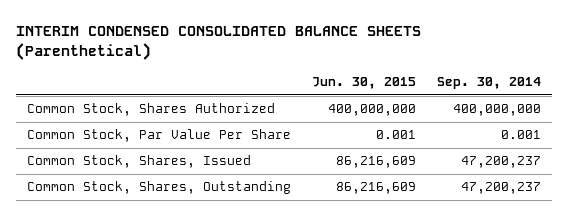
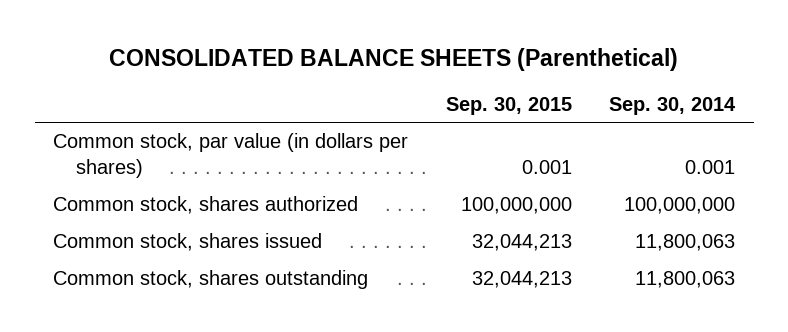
- INTERIM CONDENSED CONSOLIDATED BALANCE SHEETS (Parenthetical)
+ CONSOLIDATED BALANCE SHEETS (Parenthetical)
- | Jun. 30, 2015 | Sep. 30, 2014
+ | Sep. 30, 2015 | Sep. 30, 2014
- Common Stock, Shares Authorized | 400,000,000 | 400,000,000
- Common Stock, Par Value Per Share | 0.001 | 0.001
- Common Stock, Shares, Issued | 86,216,609 | 47,200,237
- Common Stock, Shares, Outstanding | 86,216,609 | 47,200,237
+ Common stock, par value (in dollars per shares) | 0.001 | 0.001
+ Common stock, shares authorized | 100,000,000 | 100,000,000
+ Common stock, shares issued | 32,044,213 | 11,800,063
+ Common stock, shares outstanding | 32,044,213 | 11,800,063

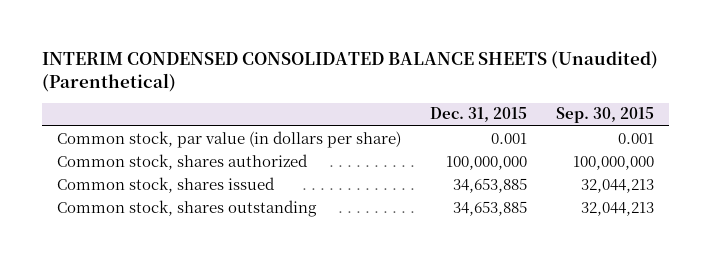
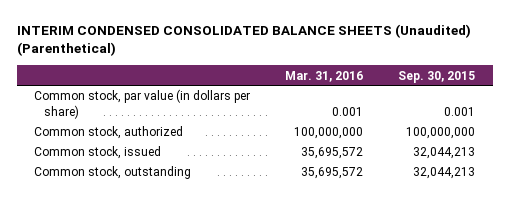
- | Dec. 31, 2015 | Sep. 30, 2015
+ | Mar. 31, 2016 | Sep. 30, 2015
- Common stock, shares authorized | 100,000,000 | 100,000,000
- Common stock, shares issued | 34,653,885 | 32,044,213
- Common stock, shares outstanding | 34,653,885 | 32,044,213
+ Common stock, authorized | 100,000,000 | 100,000,000
+ Common stock, issued | 35,695,572 | 32,044,213
+ Common stock, outstanding | 35,695,572 | 32,044,213

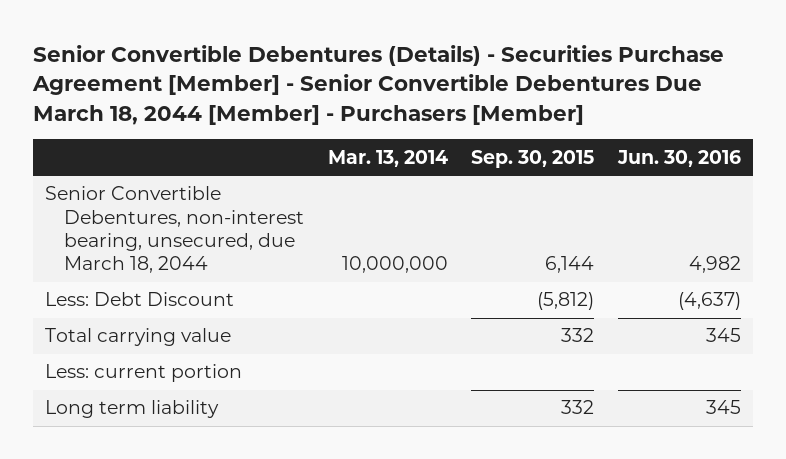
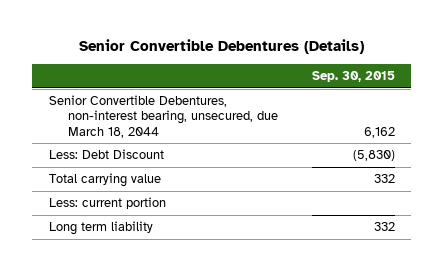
- Senior Convertible Debentures (Details) - Securities Purchase Agreement [Member] - Senior Convertible Debentures Due March 18, 2044 [Member] - Purchasers [Member]
+ Senior Convertible Debentures (Details)
- | Mar. 13, 2014 | Sep. 30, 2015 | Jun. 30, 2016
+ | Sep. 30, 2015
- Senior Convertible Debentures, non-interest bearing, unsecured, due March 18, 2044 | 10,000,000 | 6,144 | 4,982
- Less: Debt Discount | | (5,812) | (4,637)
+ Senior Convertible Debentures, non-interest bearing, unsecured, due March 18, 2044 | 6,162
+ Less: Debt Discount | (5,830)

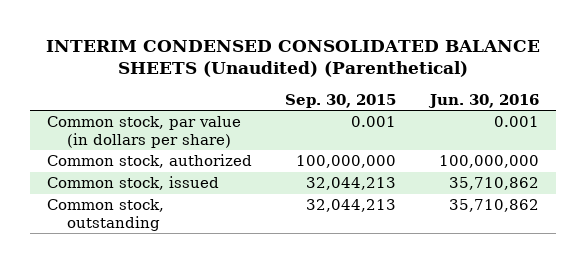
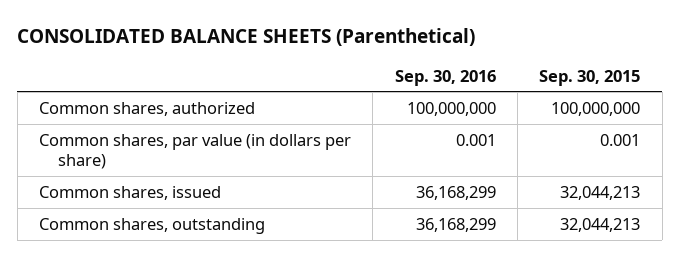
- INTERIM CONDENSED CONSOLIDATED BALANCE SHEETS (Unaudited) (Parenthetical)
+ CONSOLIDATED BALANCE SHEETS (Parenthetical)
- | Sep. 30, 2015 | Jun. 30, 2016
+ | Sep. 30, 2016 | Sep. 30, 2015
- Common stock, par value (in dollars per share) | 0.001 | 0.001
- Common stock, authorized | 100,000,000 | 100,000,000
- Common stock, issued | 32,044,213 | 35,710,862
- Common stock, outstanding | 32,044,213 | 35,710,862
+ Common shares, authorized | 100,000,000 | 100,000,000
+ Common shares, par value (in dollars per share) | 0.001 | 0.001
+ Common shares, issued | 36,168,299 | 32,044,213
+ Common shares, outstanding | 36,168,299 | 32,044,213

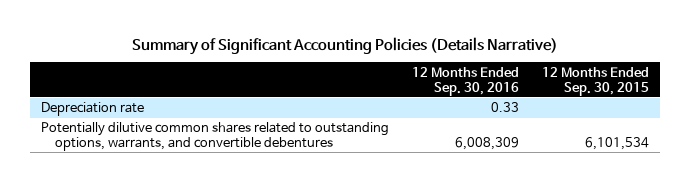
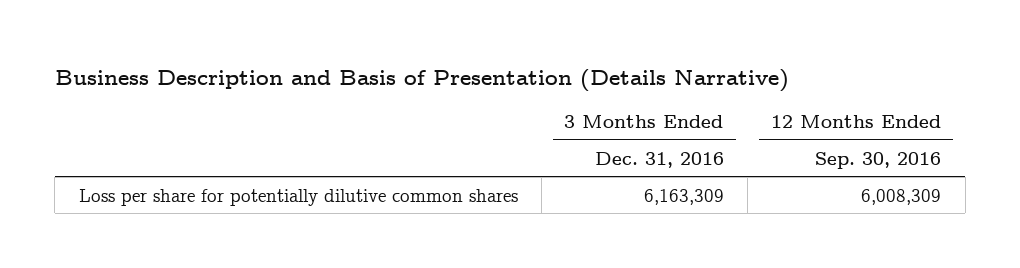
- Summary of Significant Accounting Policies (Details Narrative)
+ Business Description and Basis of Presentation (Details Narrative)
- | 12 Months Ended Sep. 30, 2016 | 12 Months Ended Sep. 30, 2015
+ | 3 Months Ended Dec. 31, 2016 | 12 Months Ended Sep. 30, 2016
- Depreciation rate | 0.33 |
- Potentially dilutive common shares related to outstanding options, warrants, and convertible debentures | 6,008,309 | 6,101,534
+ Loss per share for potentially dilutive common shares | 6,163,309 | 6,008,309

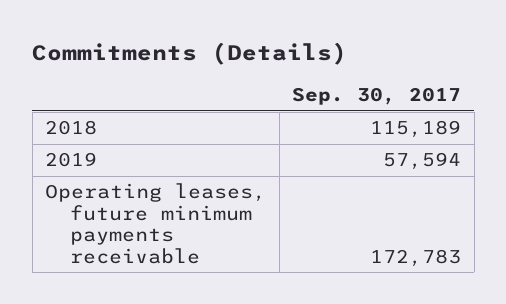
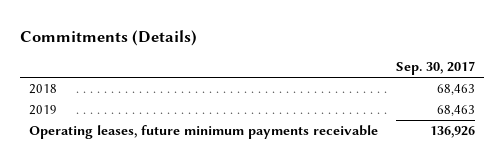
- 2018 | 115,189
- 2019 | 57,594
- Operating leases, future minimum payments receivable | 172,783
+ 2018 | 68,463
+ 2019 | 68,463
+ Operating leases, future minimum payments receivable | 136,926

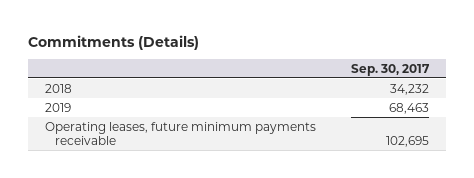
- 2018 | 68,463
+ 2018 | 34,232
- Operating leases, future minimum payments receivable | 136,926
+ Operating leases, future minimum payments receivable | 102,695

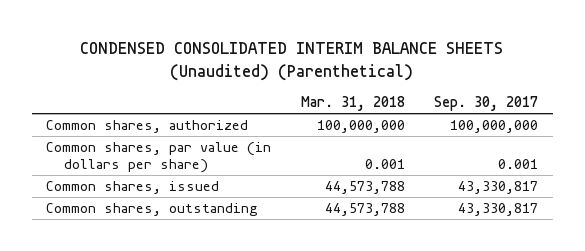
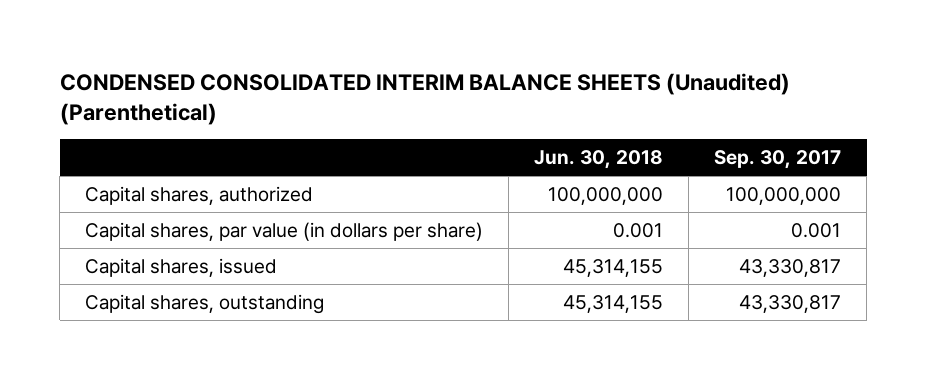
- | Mar. 31, 2018 | Sep. 30, 2017
+ | Jun. 30, 2018 | Sep. 30, 2017
- Common shares, authorized | 100,000,000 | 100,000,000
- Common shares, par value (in dollars per share) | 0.001 | 0.001
- Common shares, issued | 44,573,788 | 43,330,817
- Common shares, outstanding | 44,573,788 | 43,330,817
+ Capital shares, authorized | 100,000,000 | 100,000,000
+ Capital shares, par value (in dollars per share) | 0.001 | 0.001
+ Capital shares, issued | 45,314,155 | 43,330,817
+ Capital shares, outstanding | 45,314,155 | 43,330,817

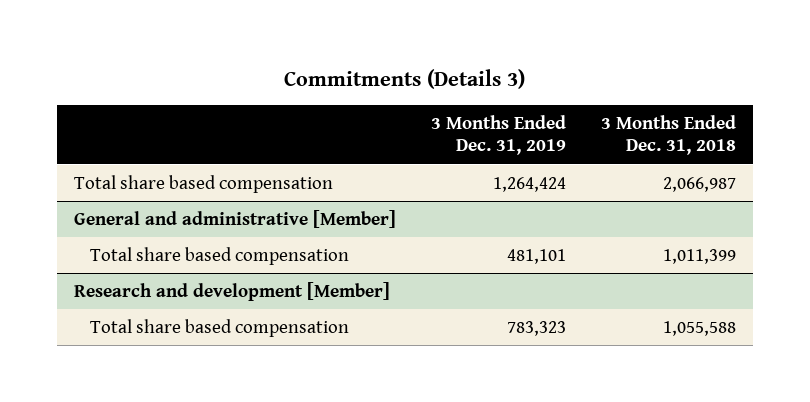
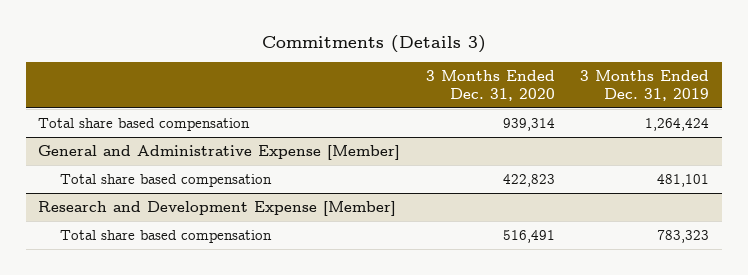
- | 3 Months Ended Dec. 31, 2019 | 3 Months Ended Dec. 31, 2018
+ | 3 Months Ended Dec. 31, 2020 | 3 Months Ended Dec. 31, 2019
- General and administrative [Member]
+ General and Administrative Expense [Member]
- Research and development [Member]
+ Research and Development Expense [Member]

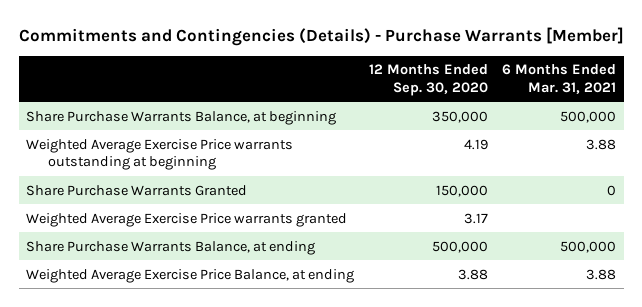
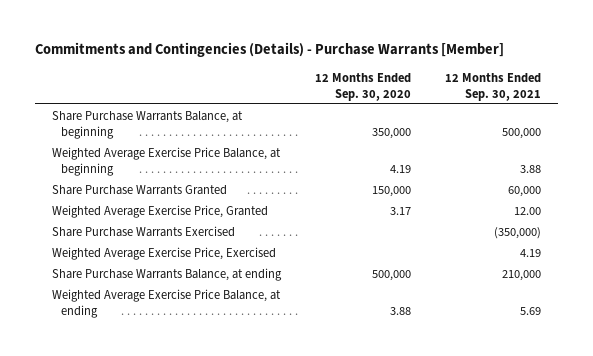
- | 12 Months Ended Sep. 30, 2020 | 6 Months Ended Mar. 31, 2021
+ | 12 Months Ended Sep. 30, 2020 | 12 Months Ended Sep. 30, 2021
- Weighted Average Exercise Price warrants outstanding at beginning | 4.19 | 3.88
+ Weighted Average Exercise Price Balance, at beginning | 4.19 | 3.88
- Weighted Average Exercise Price warrants granted | 3.17 |
+ Weighted Average Exercise Price, Granted | 3.17 | 12.00
+ Share Purchase Warrants Exercised | | (350,000)
+ Weighted Average Exercise Price, Exercised | | 4.19

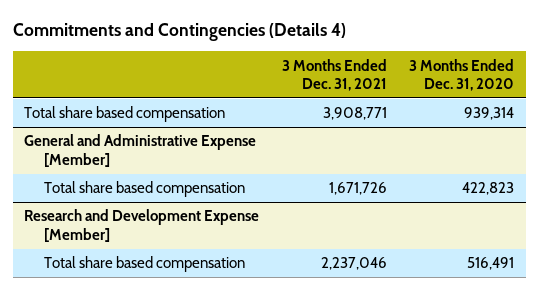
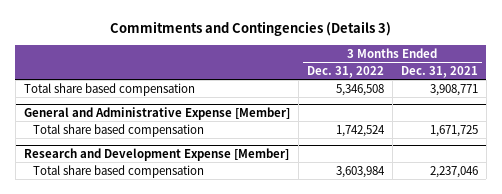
- Commitments and Contingencies (Details 4)
+ Commitments and Contingencies (Details 3)
- | 3 Months Ended Dec. 31, 2021 | 3 Months Ended Dec. 31, 2020
+ | 3 Months Ended Dec. 31, 2022 | 3 Months Ended Dec. 31, 2021
@ General and Administrative Expense [Member]
- Total share based compensation | 1,671,726 | 422,823
+ Total share based compensation | 1,742,524 | 1,671,725

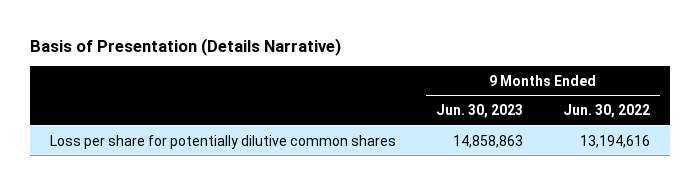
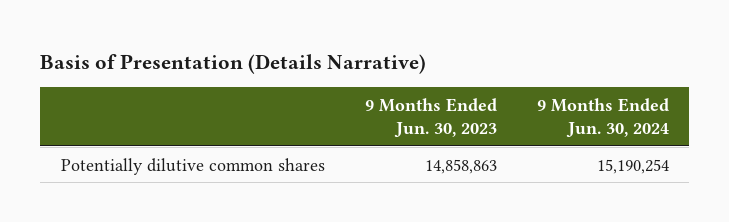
- | 9 Months Ended Jun. 30, 2023 | 9 Months Ended Jun. 30, 2022
+ | 9 Months Ended Jun. 30, 2023 | 9 Months Ended Jun. 30, 2024
- Loss per share for potentially dilutive common shares | 14,858,863 | 13,194,616
+ Potentially dilutive common shares | 14,858,863 | 15,190,254

